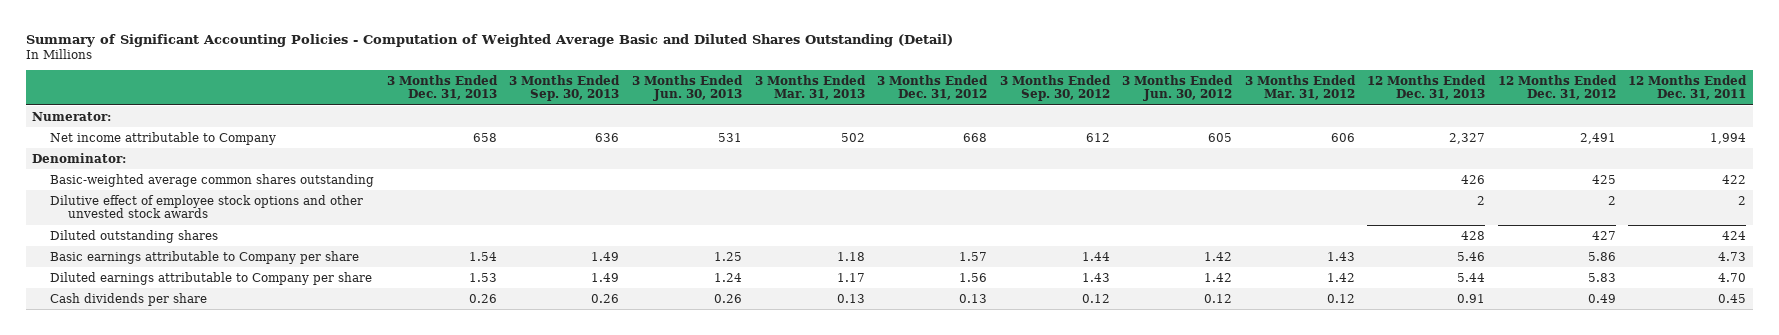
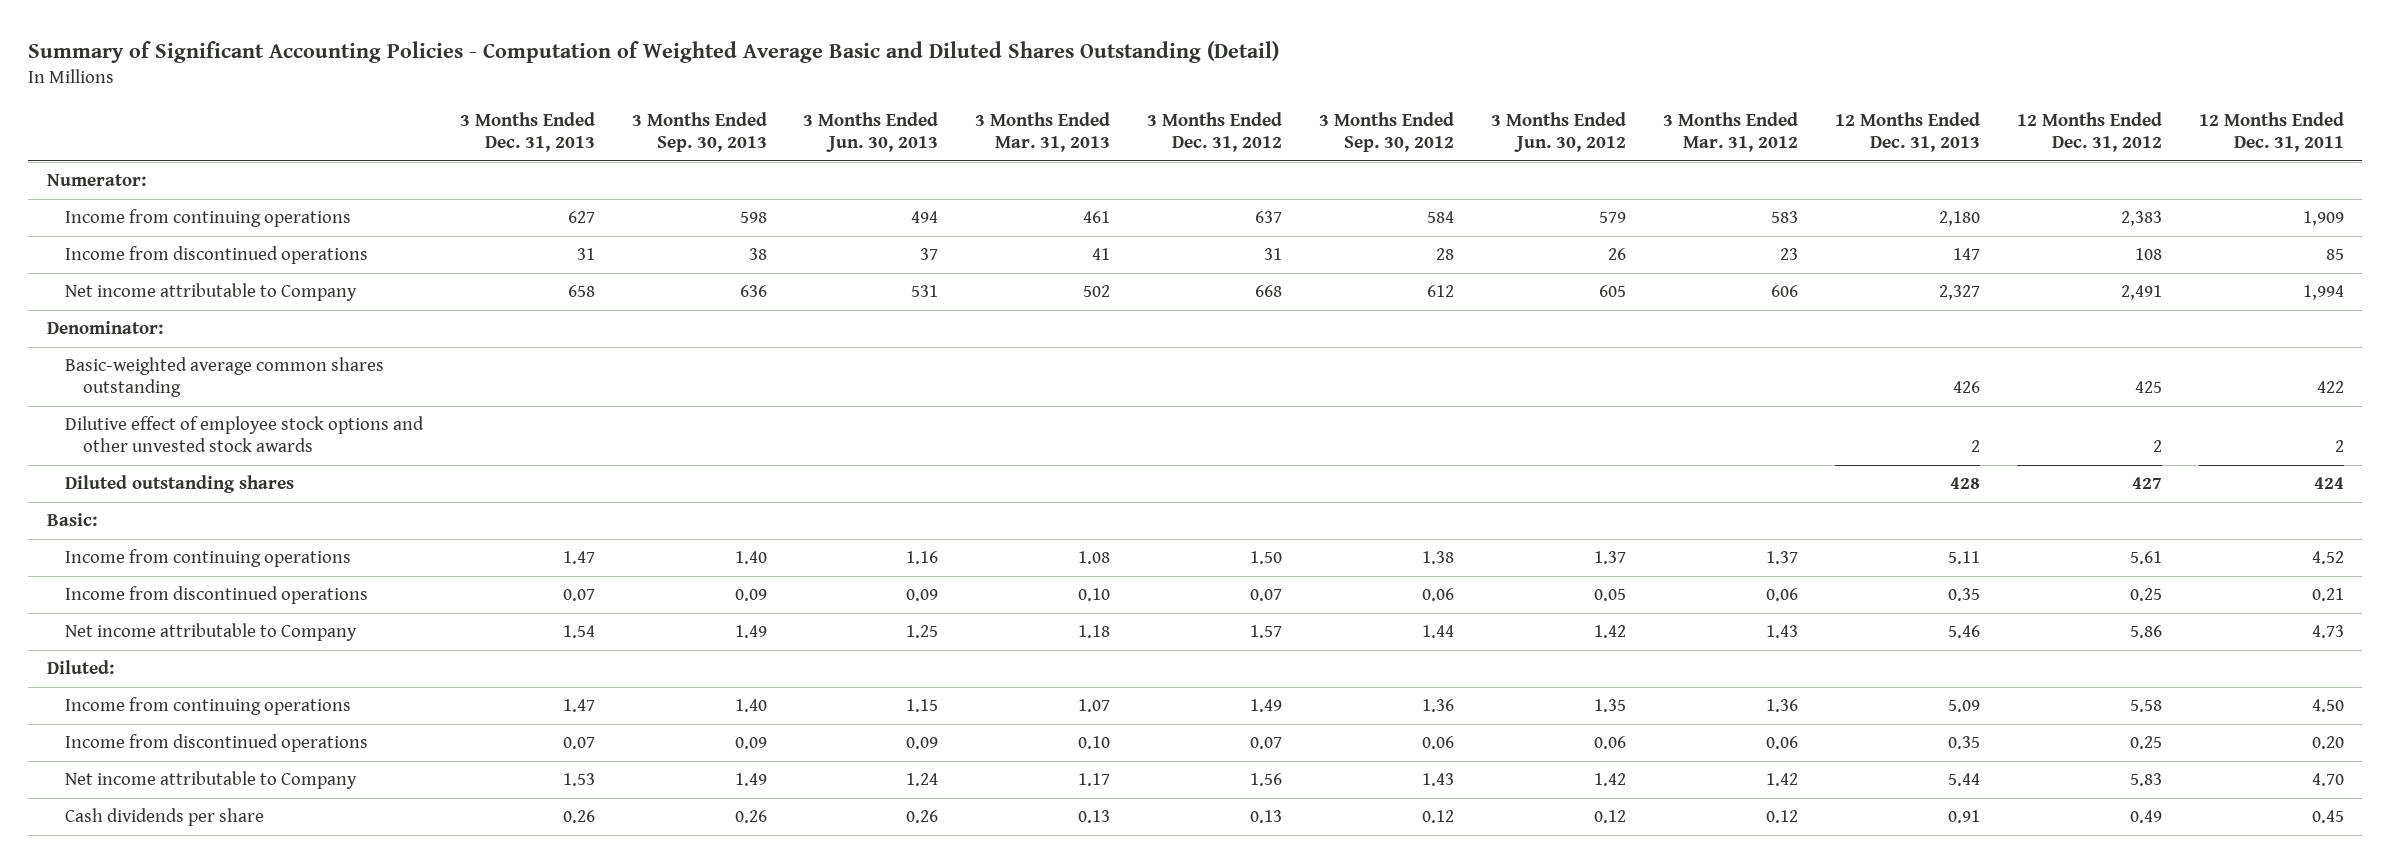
+ Income from continuing operations | 627 | 598 | 494 | 461 | 637 | 584 | 579 | 583 | 2,180 | 2,383 | 1,909
+ Income from discontinued operations | 31 | 38 | 37 | 41 | 31 | 28 | 26 | 23 | 147 | 108 | 85
- Basic earnings attributable to Company per share | 1.54 | 1.49 | 1.25 | 1.18 | 1.57 | 1.44 | 1.42 | 1.43 | 5.46 | 5.86 | 4.73
- Diluted earnings attributable to Company per share | 1.53 | 1.49 | 1.24 | 1.17 | 1.56 | 1.43 | 1.42 | 1.42 | 5.44 | 5.83 | 4.70
+ Basic:
+ Income from continuing operations | 1.47 | 1.40 | 1.16 | 1.08 | 1.50 | 1.38 | 1.37 | 1.37 | 5.11 | 5.61 | 4.52
+ Income from discontinued operations | 0.07 | 0.09 | 0.09 | 0.10 | 0.07 | 0.06 | 0.05 | 0.06 | 0.35 | 0.25 | 0.21
+ Net income attributable to Company | 1.54 | 1.49 | 1.25 | 1.18 | 1.57 | 1.44 | 1.42 | 1.43 | 5.46 | 5.86 | 4.73
+ Diluted:
+ Income from continuing operations | 1.47 | 1.40 | 1.15 | 1.07 | 1.49 | 1.36 | 1.35 | 1.36 | 5.09 | 5.58 | 4.50
+ Income from discontinued operations | 0.07 | 0.09 | 0.09 | 0.10 | 0.07 | 0.06 | 0.06 | 0.06 | 0.35 | 0.25 | 0.20
+ Net income attributable to Company | 1.53 | 1.49 | 1.24 | 1.17 | 1.56 | 1.43 | 1.42 | 1.42 | 5.44 | 5.83 | 4.70

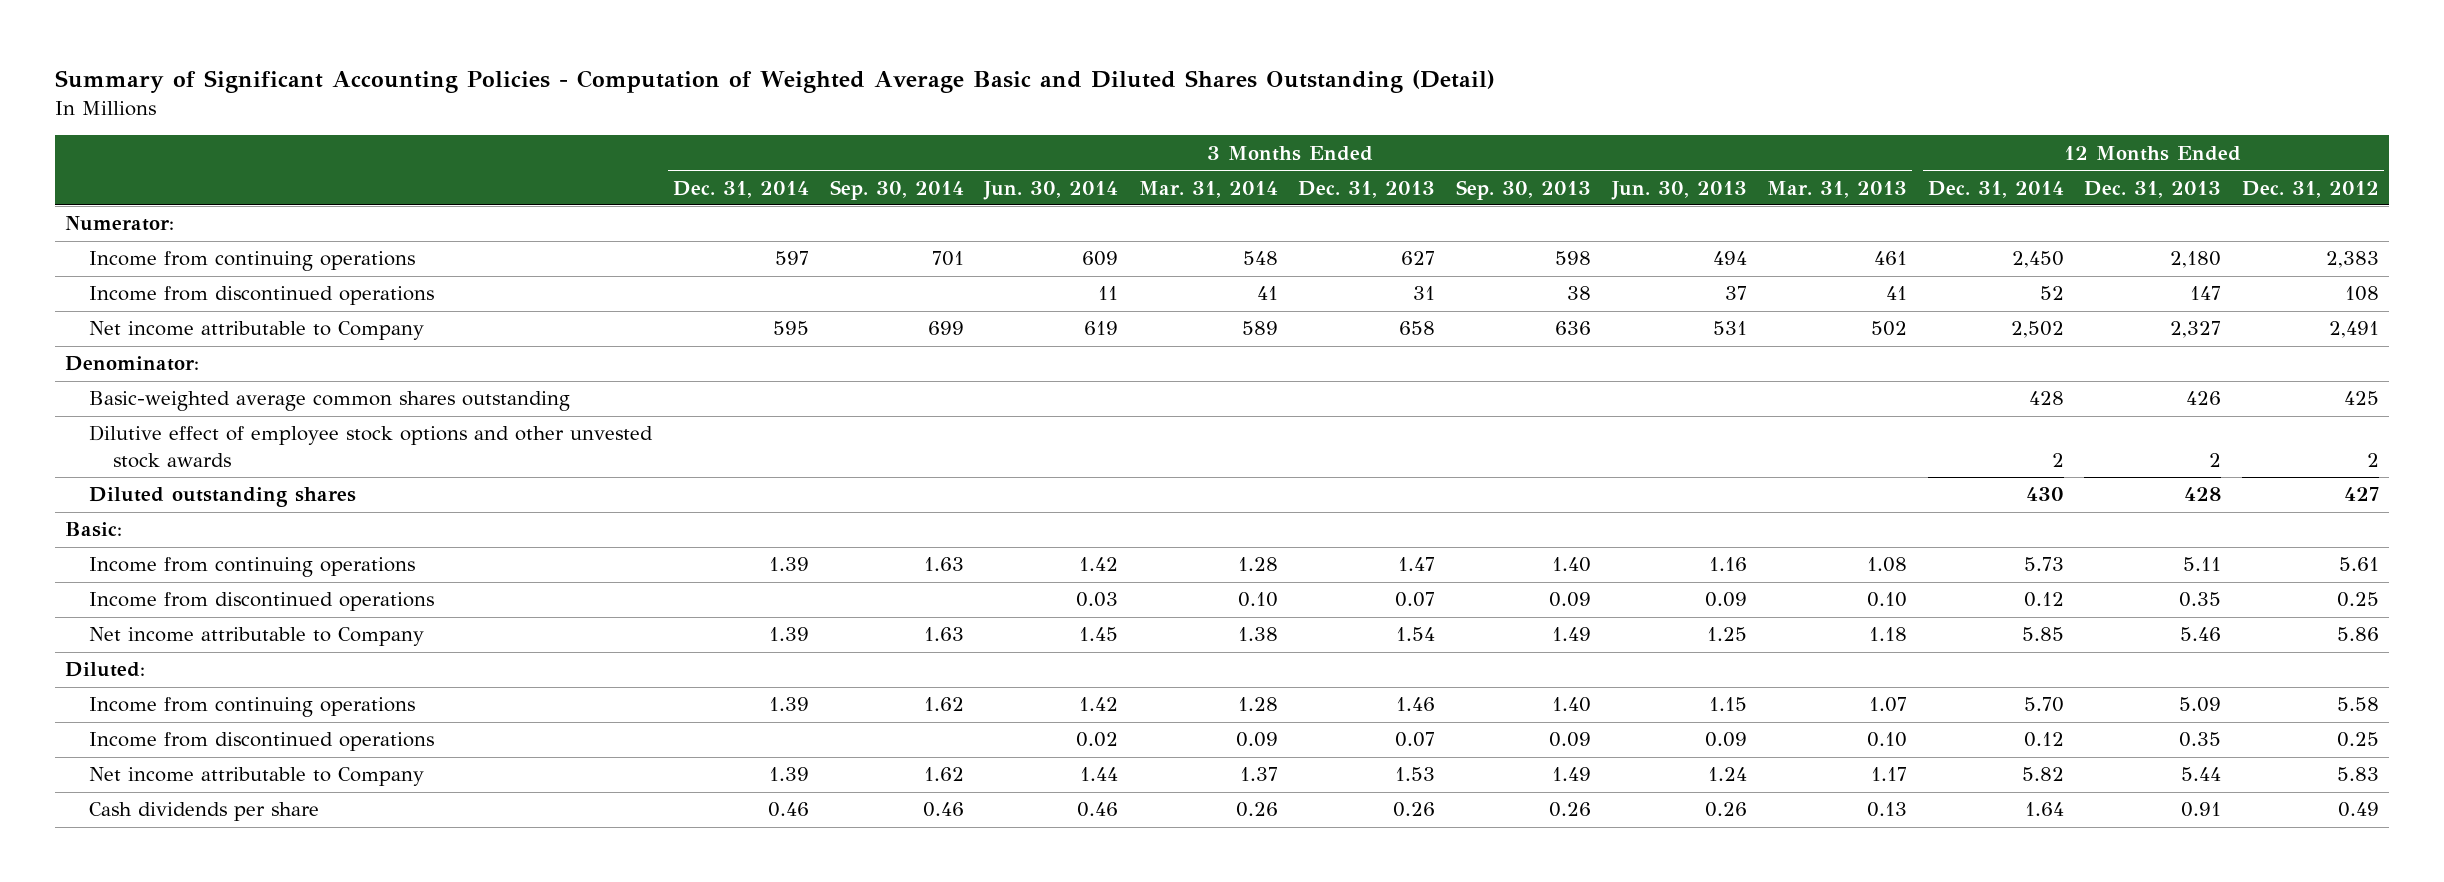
- | 3 Months Ended Dec. 31, 2013 | 3 Months Ended Sep. 30, 2013 | 3 Months Ended Jun. 30, 2013 | 3 Months Ended Mar. 31, 2013 | 3 Months Ended Dec. 31, 2012 | 3 Months Ended Sep. 30, 2012 | 3 Months Ended Jun. 30, 2012 | 3 Months Ended Mar. 31, 2012 | 12 Months Ended Dec. 31, 2013 | 12 Months Ended Dec. 31, 2012 | 12 Months Ended Dec. 31, 2011
+ | 3 Months Ended Dec. 31, 2014 | 3 Months Ended Sep. 30, 2014 | 3 Months Ended Jun. 30, 2014 | 3 Months Ended Mar. 31, 2014 | 3 Months Ended Dec. 31, 2013 | 3 Months Ended Sep. 30, 2013 | 3 Months Ended Jun. 30, 2013 | 3 Months Ended Mar. 31, 2013 | 12 Months Ended Dec. 31, 2014 | 12 Months Ended Dec. 31, 2013 | 12 Months Ended Dec. 31, 2012
- Income from continuing operations | 1.47 | 1.40 | 1.15 | 1.07 | 1.49 | 1.36 | 1.35 | 1.36 | 5.09 | 5.58 | 4.50
+ Income from continuing operations | 1.39 | 1.62 | 1.42 | 1.28 | 1.46 | 1.40 | 1.15 | 1.07 | 5.70 | 5.09 | 5.58

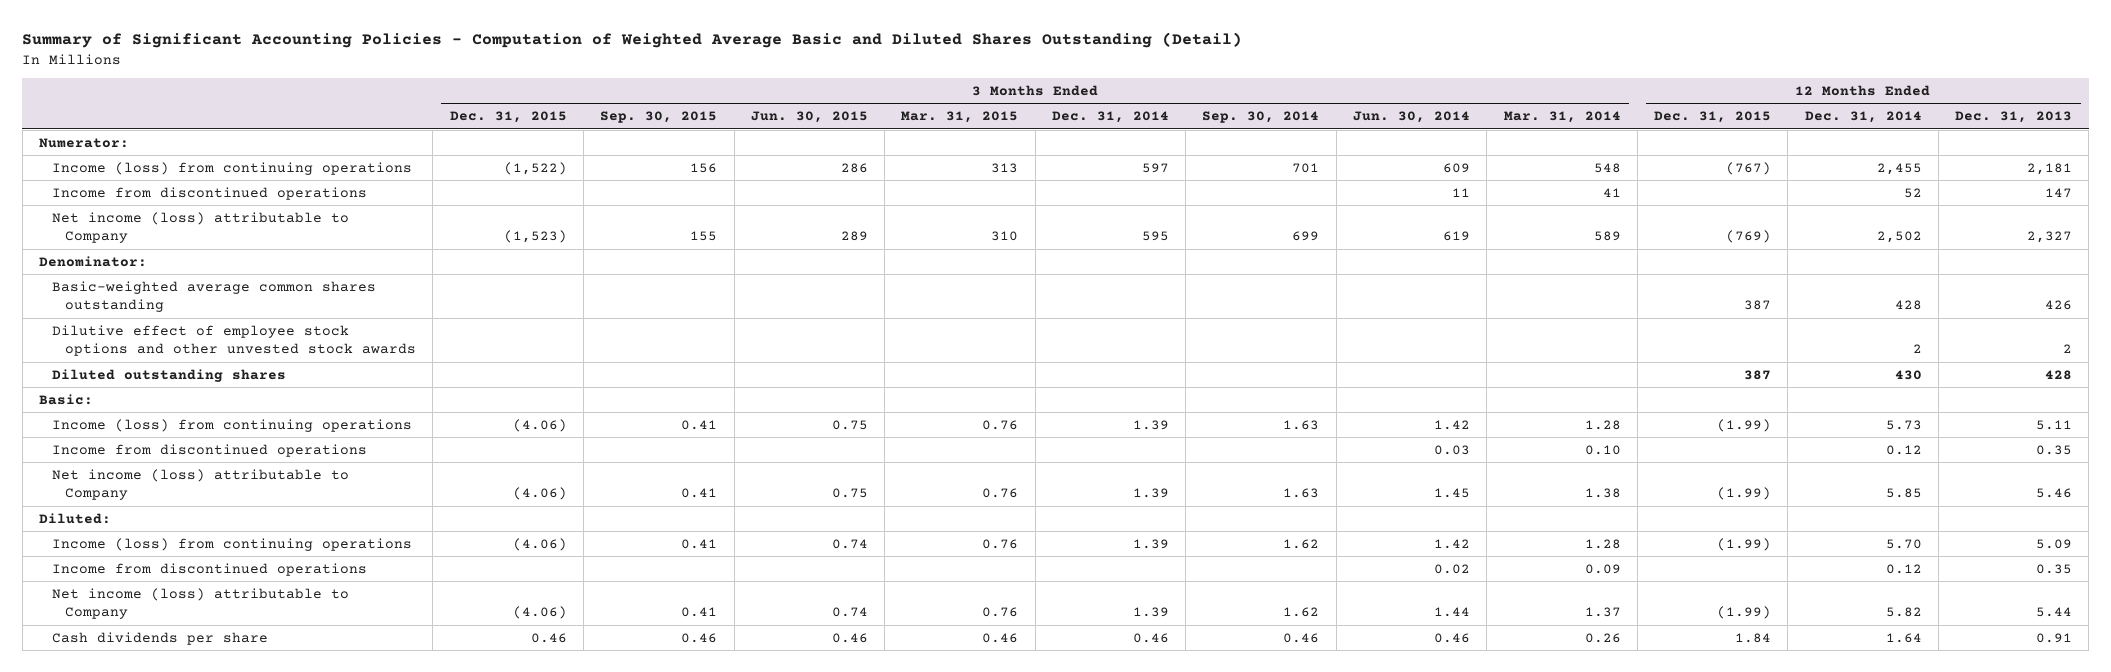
- | 3 Months Ended Dec. 31, 2014 | 3 Months Ended Sep. 30, 2014 | 3 Months Ended Jun. 30, 2014 | 3 Months Ended Mar. 31, 2014 | 3 Months Ended Dec. 31, 2013 | 3 Months Ended Sep. 30, 2013 | 3 Months Ended Jun. 30, 2013 | 3 Months Ended Mar. 31, 2013 | 12 Months Ended Dec. 31, 2014 | 12 Months Ended Dec. 31, 2013 | 12 Months Ended Dec. 31, 2012
+ | 3 Months Ended Dec. 31, 2015 | 3 Months Ended Sep. 30, 2015 | 3 Months Ended Jun. 30, 2015 | 3 Months Ended Mar. 31, 2015 | 3 Months Ended Dec. 31, 2014 | 3 Months Ended Sep. 30, 2014 | 3 Months Ended Jun. 30, 2014 | 3 Months Ended Mar. 31, 2014 | 12 Months Ended Dec. 31, 2015 | 12 Months Ended Dec. 31, 2014 | 12 Months Ended Dec. 31, 2013
- Income from continuing operations | 597 | 701 | 609 | 548 | 627 | 598 | 494 | 461 | 2,450 | 2,180 | 2,383
+ Income (loss) from continuing operations | (1,522) | 156 | 286 | 313 | 597 | 701 | 609 | 548 | (767) | 2,455 | 2,181
- Net income attributable to Company | 595 | 699 | 619 | 589 | 658 | 636 | 531 | 502 | 2,502 | 2,327 | 2,491
+ Net income (loss) attributable to Company | (1,523) | 155 | 289 | 310 | 595 | 699 | 619 | 589 | (769) | 2,502 | 2,327
- Income from continuing operations | 1.39 | 1.63 | 1.42 | 1.28 | 1.47 | 1.40 | 1.16 | 1.08 | 5.73 | 5.11 | 5.61
+ Income (loss) from continuing operations | (4.06) | 0.41 | 0.75 | 0.76 | 1.39 | 1.63 | 1.42 | 1.28 | (1.99) | 5.73 | 5.11
- Net income attributable to Company | 1.39 | 1.63 | 1.45 | 1.38 | 1.54 | 1.49 | 1.25 | 1.18 | 5.85 | 5.46 | 5.86
+ Net income (loss) attributable to Company | (4.06) | 0.41 | 0.75 | 0.76 | 1.39 | 1.63 | 1.45 | 1.38 | (1.99) | 5.85 | 5.46
- Income from continuing operations | 1.39 | 1.62 | 1.42 | 1.28 | 1.46 | 1.40 | 1.15 | 1.07 | 5.70 | 5.09 | 5.58
+ Income (loss) from continuing operations | (4.06) | 0.41 | 0.74 | 0.76 | 1.39 | 1.62 | 1.42 | 1.28 | (1.99) | 5.70 | 5.09
- Net income attributable to Company | 1.39 | 1.62 | 1.44 | 1.37 | 1.53 | 1.49 | 1.24 | 1.17 | 5.82 | 5.44 | 5.83
+ Net income (loss) attributable to Company | (4.06) | 0.41 | 0.74 | 0.76 | 1.39 | 1.62 | 1.44 | 1.37 | (1.99) | 5.82 | 5.44

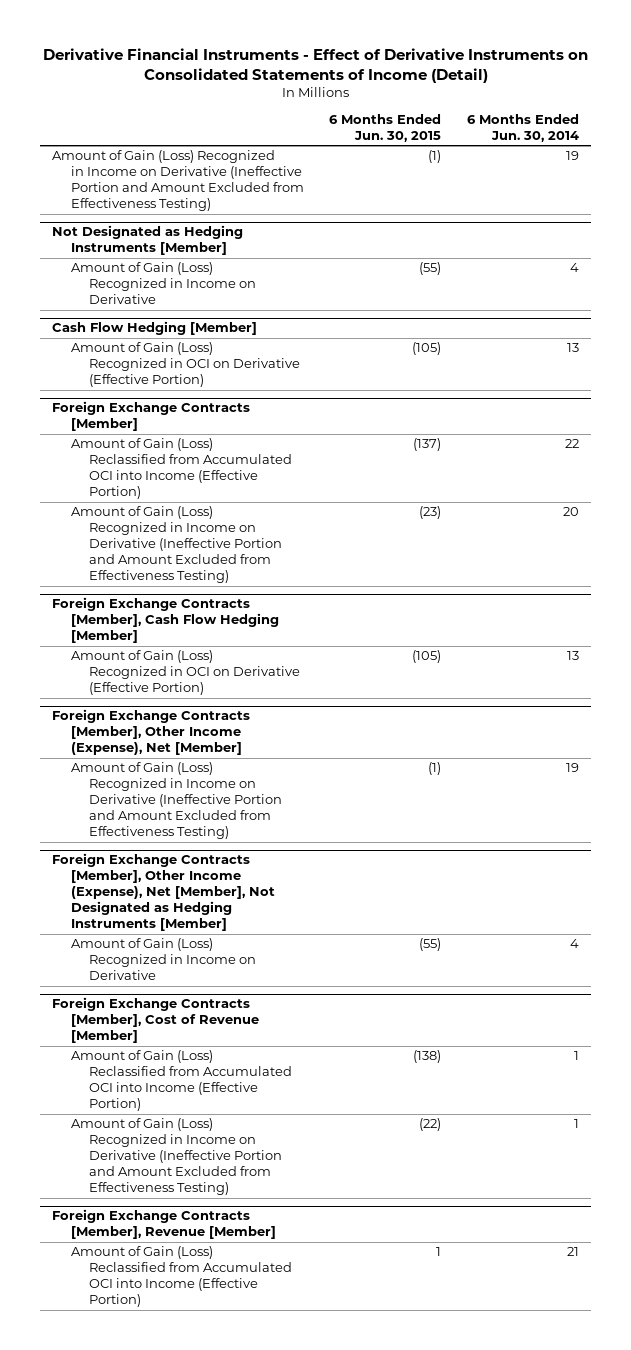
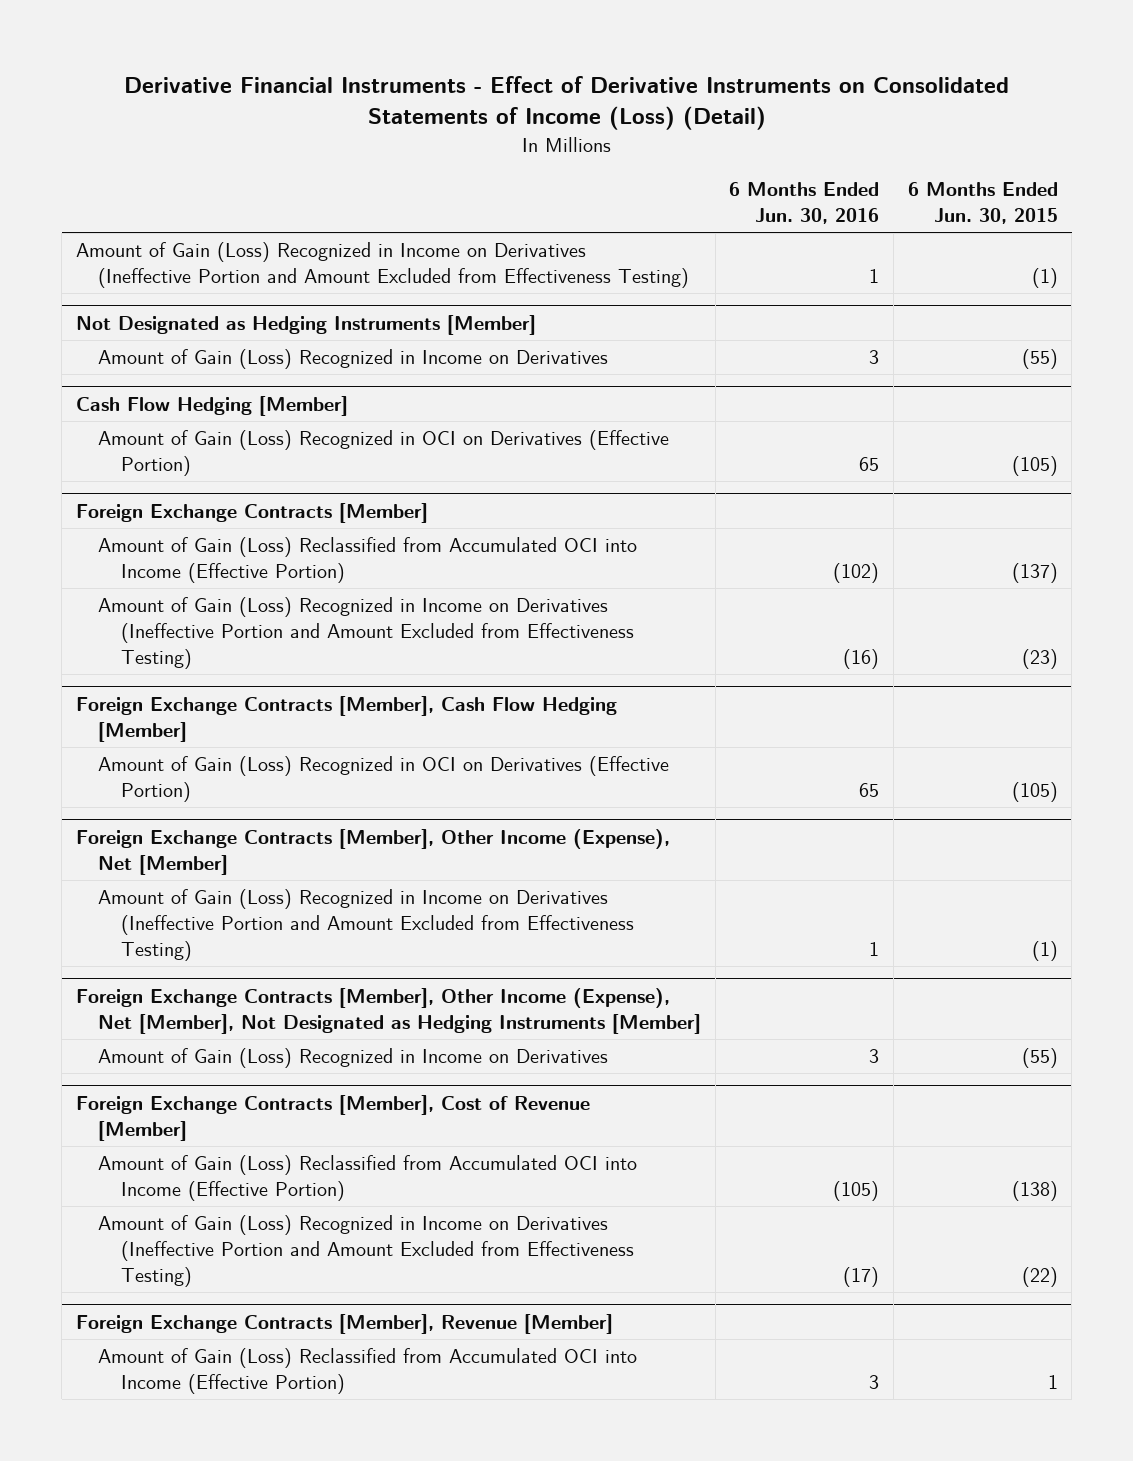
- Derivative Financial Instruments - Effect of Derivative Instruments on Consolidated Statements of Income (Detail)
+ Derivative Financial Instruments - Effect of Derivative Instruments on Consolidated Statements of Income (Loss) (Detail)
- | 6 Months Ended Jun. 30, 2015 | 6 Months Ended Jun. 30, 2014
+ | 6 Months Ended Jun. 30, 2016 | 6 Months Ended Jun. 30, 2015
- Amount of Gain (Loss) Recognized in Income on Derivative (Ineffective Portion and Amount Excluded from Effectiveness Testing) | (1) | 19
+ Amount of Gain (Loss) Recognized in Income on Derivatives (Ineffective Portion and Amount Excluded from Effectiveness Testing) | 1 | (1)
@ Not Designated as Hedging Instruments [Member]
- Amount of Gain (Loss) Recognized in Income on Derivative | (55) | 4
+ Amount of Gain (Loss) Recognized in Income on Derivatives | 3 | (55)
@ Cash Flow Hedging [Member]
- Amount of Gain (Loss) Recognized in OCI on Derivative (Effective Portion) | (105) | 13
+ Amount of Gain (Loss) Recognized in OCI on Derivatives (Effective Portion) | 65 | (105)
@ Foreign Exchange Contracts [Member]
- Amount of Gain (Loss) Recognized in Income on Derivative (Ineffective Portion and Amount Excluded from Effectiveness Testing) | (23) | 20
+ Amount of Gain (Loss) Recognized in Income on Derivatives (Ineffective Portion and Amount Excluded from Effectiveness Testing) | (16) | (23)
@ Foreign Exchange Contracts [Member], Cash Flow Hedging [Member]
- Amount of Gain (Loss) Recognized in OCI on Derivative (Effective Portion) | (105) | 13
+ Amount of Gain (Loss) Recognized in OCI on Derivatives (Effective Portion) | 65 | (105)
@ Foreign Exchange Contracts [Member], Other Income (Expense), Net [Member]
- Amount of Gain (Loss) Recognized in Income on Derivative (Ineffective Portion and Amount Excluded from Effectiveness Testing) | (1) | 19
+ Amount of Gain (Loss) Recognized in Income on Derivatives (Ineffective Portion and Amount Excluded from Effectiveness Testing) | 1 | (1)
@ Foreign Exchange Contracts [Member], Other Income (Expense), Net [Member], Not Designated as Hedging Instruments [Member]
- Amount of Gain (Loss) Recognized in Income on Derivative | (55) | 4
+ Amount of Gain (Loss) Recognized in Income on Derivatives | 3 | (55)
@ Foreign Exchange Contracts [Member], Cost of Revenue [Member]
- Amount of Gain (Loss) Recognized in Income on Derivative (Ineffective Portion and Amount Excluded from Effectiveness Testing) | (22) | 1
+ Amount of Gain (Loss) Recognized in Income on Derivatives (Ineffective Portion and Amount Excluded from Effectiveness Testing) | (17) | (22)

